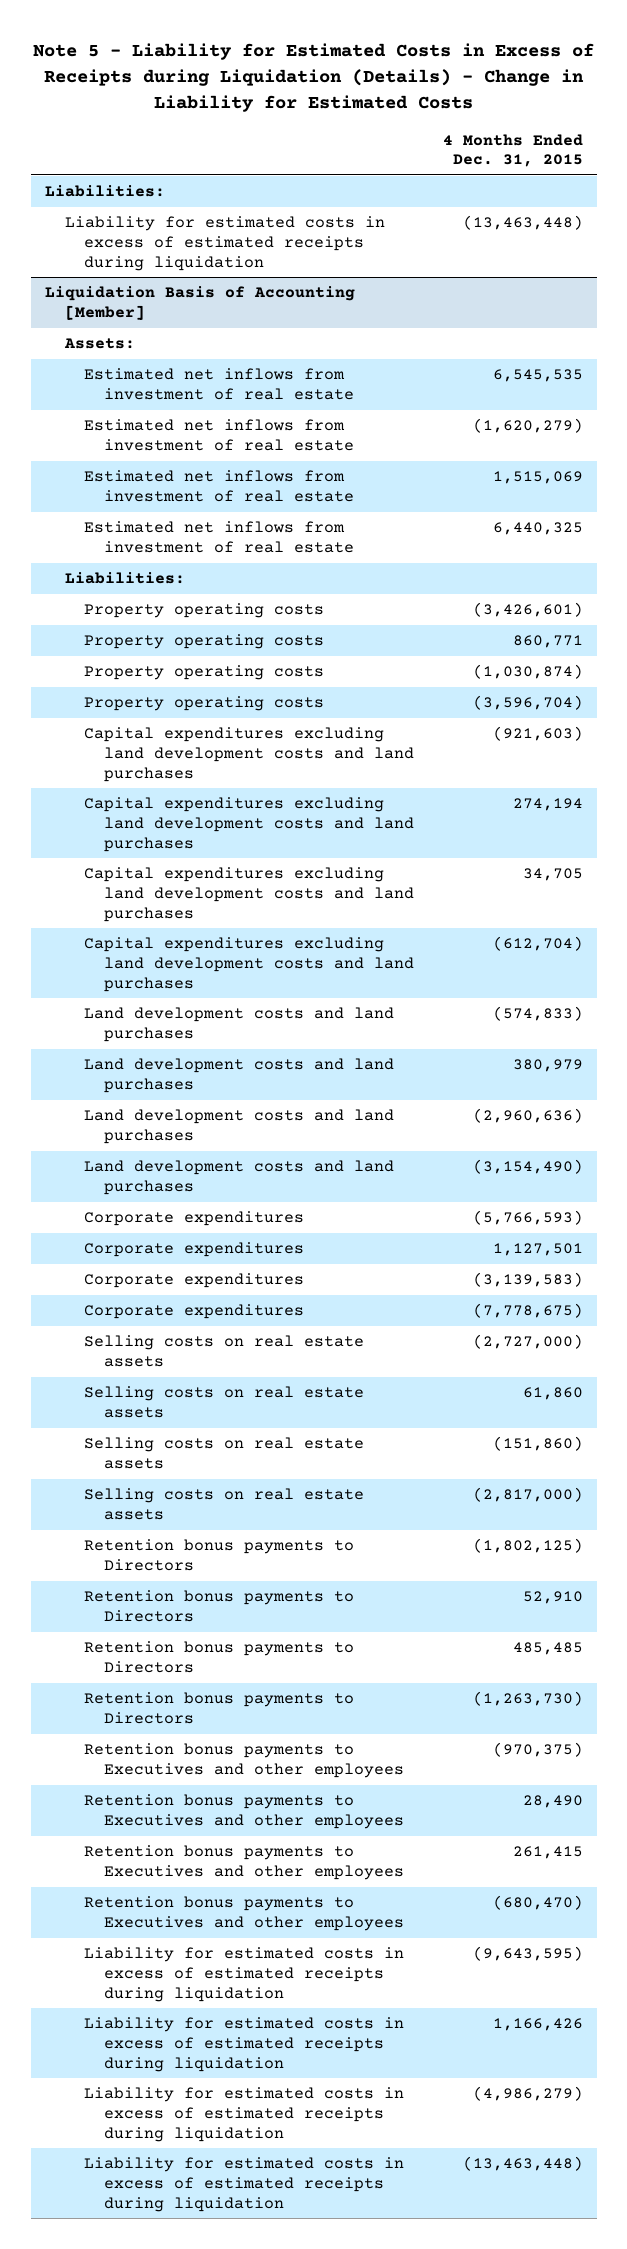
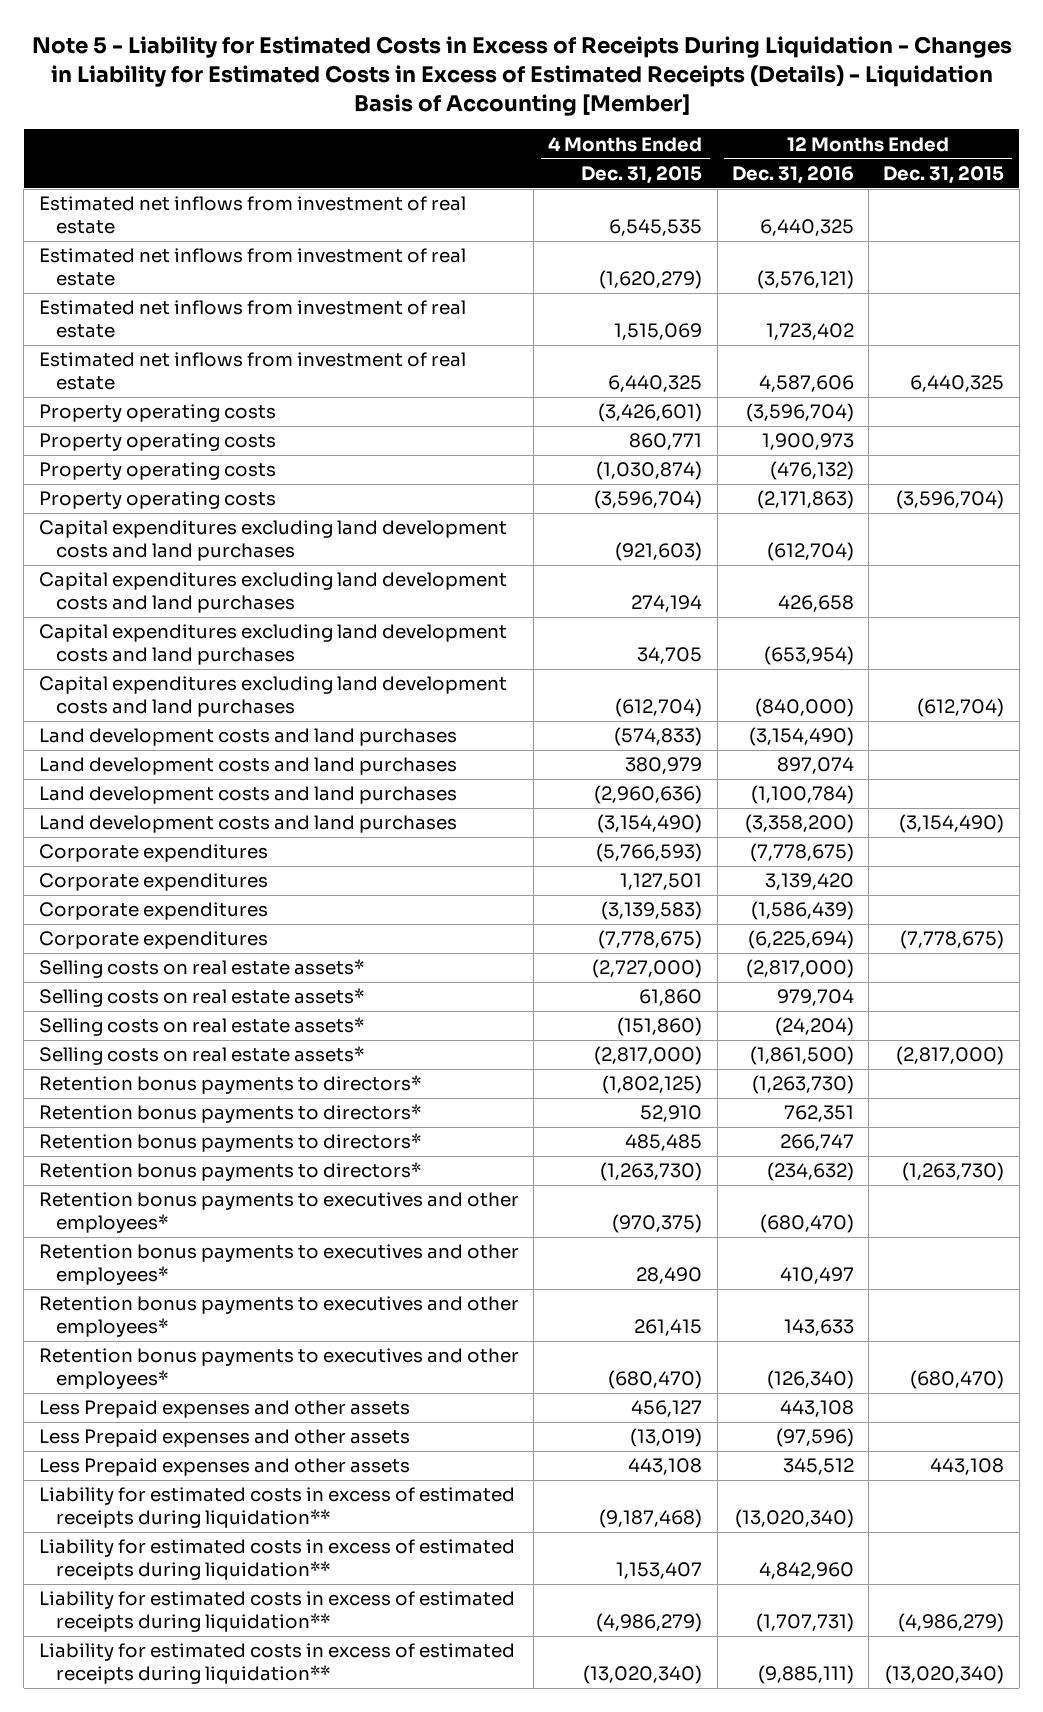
- Note 5 - Liability for Estimated Costs in Excess of Receipts during Liquidation (Details) - Change in Liability for Estimated Costs
+ Note 5 - Liability for Estimated Costs in Excess of Receipts During Liquidation - Changes in Liability for Estimated Costs in Excess of Estimated Receipts (Details) - Liquidation Basis of Accounting [Member]
- | 4 Months Ended Dec. 31, 2015
+ | 4 Months Ended Dec. 31, 2015 | 12 Months Ended Dec. 31, 2016 | 12 Months Ended Dec. 31, 2015
- Liabilities:
- Liability for estimated costs in excess of estimated receipts during liquidation | (13,463,448)
- Liquidation Basis of Accounting [Member]
- Assets:
- Liabilities:
- Selling costs on real estate assets | (2,727,000)
- Selling costs on real estate assets | 61,860
- Selling costs on real estate assets | (151,860)
- Selling costs on real estate assets | (2,817,000)
- Retention bonus payments to Directors | (1,802,125)
- Retention bonus payments to Directors | 52,910
- Retention bonus payments to Directors | 485,485
- Retention bonus payments to Directors | (1,263,730)
- Retention bonus payments to Executives and other employees | (970,375)
- Retention bonus payments to Executives and other employees | 28,490
- Retention bonus payments to Executives and other employees | 261,415
- Retention bonus payments to Executives and other employees | (680,470)
- Liability for estimated costs in excess of estimated receipts during liquidation | (9,643,595)
- Liability for estimated costs in excess of estimated receipts during liquidation | 1,166,426
- Liability for estimated costs in excess of estimated receipts during liquidation | (4,986,279)
- Liability for estimated costs in excess of estimated receipts during liquidation | (13,463,448)
+ Selling costs on real estate assets* | (2,727,000) | (2,817,000) |
+ Selling costs on real estate assets* | 61,860 | 979,704 |
+ Selling costs on real estate assets* | (151,860) | (24,204) |
+ Selling costs on real estate assets* | (2,817,000) | (1,861,500) | (2,817,000)
+ Retention bonus payments to directors* | (1,802,125) | (1,263,730) |
+ Retention bonus payments to directors* | 52,910 | 762,351 |
+ Retention bonus payments to directors* | 485,485 | 266,747 |
+ Retention bonus payments to directors* | (1,263,730) | (234,632) | (1,263,730)
+ Retention bonus payments to executives and other employees* | (970,375) | (680,470) |
+ Retention bonus payments to executives and other employees* | 28,490 | 410,497 |
+ Retention bonus payments to executives and other employees* | 261,415 | 143,633 |
+ Retention bonus payments to executives and other employees* | (680,470) | (126,340) | (680,470)
+ Less Prepaid expenses and other assets | 456,127 | 443,108 |
+ Less Prepaid expenses and other assets | (13,019) | (97,596) |
+ Less Prepaid expenses and other assets | 443,108 | 345,512 | 443,108
+ Liability for estimated costs in excess of estimated receipts during liquidation** | (9,187,468) | (13,020,340) |
+ Liability for estimated costs in excess of estimated receipts during liquidation** | 1,153,407 | 4,842,960 |
+ Liability for estimated costs in excess of estimated receipts during liquidation** | (4,986,279) | (1,707,731) | (4,986,279)
+ Liability for estimated costs in excess of estimated receipts during liquidation** | (13,020,340) | (9,885,111) | (13,020,340)

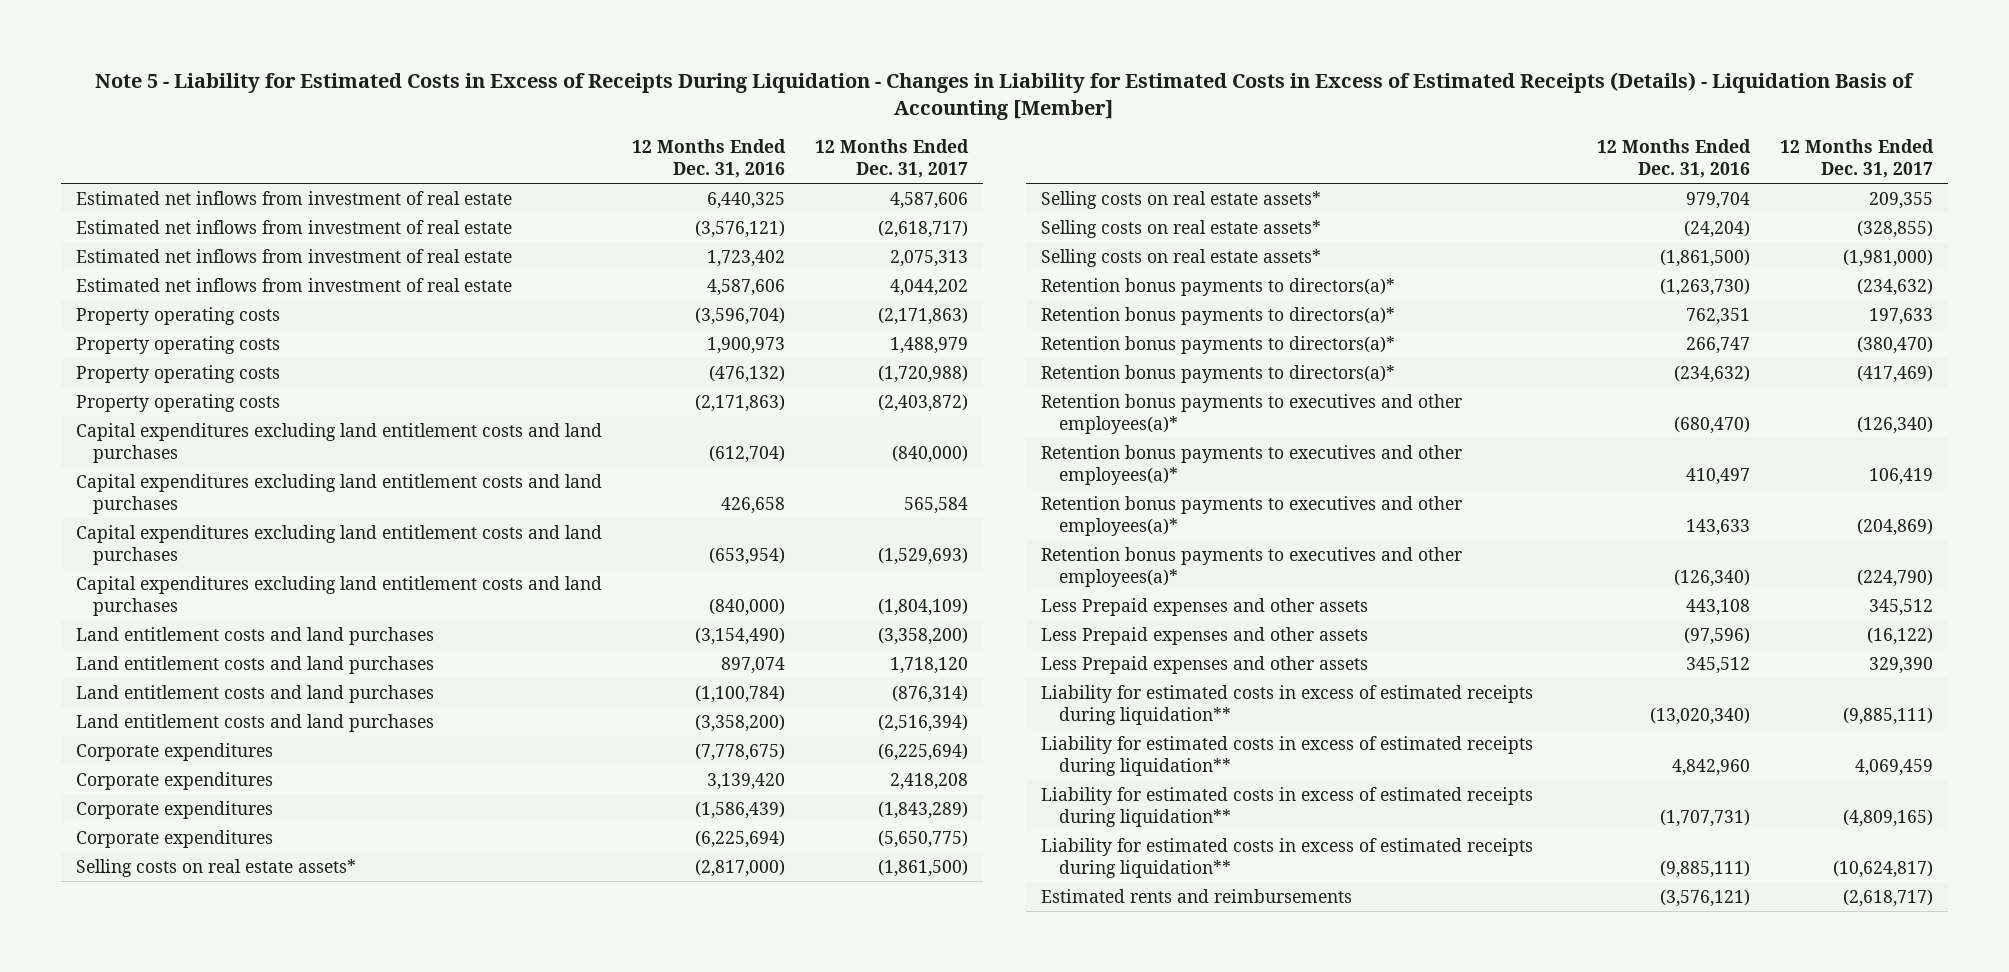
- | 4 Months Ended Dec. 31, 2015 | 12 Months Ended Dec. 31, 2016 | 12 Months Ended Dec. 31, 2015
+ | 12 Months Ended Dec. 31, 2016 | 12 Months Ended Dec. 31, 2017
- Capital expenditures excluding land development costs and land purchases | (921,603) | (612,704) |
- Capital expenditures excluding land development costs and land purchases | 274,194 | 426,658 |
- Capital expenditures excluding land development costs and land purchases | 34,705 | (653,954) |
- Capital expenditures excluding land development costs and land purchases | (612,704) | (840,000) | (612,704)
- Land development costs and land purchases | (574,833) | (3,154,490) |
- Land development costs and land purchases | 380,979 | 897,074 |
- Land development costs and land purchases | (2,960,636) | (1,100,784) |
- Land development costs and land purchases | (3,154,490) | (3,358,200) | (3,154,490)
+ Capital expenditures excluding land entitlement costs and land purchases | (612,704) | (840,000)
+ Capital expenditures excluding land entitlement costs and land purchases | 426,658 | 565,584
+ Capital expenditures excluding land entitlement costs and land purchases | (653,954) | (1,529,693)
+ Capital expenditures excluding land entitlement costs and land purchases | (840,000) | (1,804,109)
+ Land entitlement costs and land purchases | (3,154,490) | (3,358,200)
+ Land entitlement costs and land purchases | 897,074 | 1,718,120
+ Land entitlement costs and land purchases | (1,100,784) | (876,314)
+ Land entitlement costs and land purchases | (3,358,200) | (2,516,394)
- Retention bonus payments to directors* | (1,802,125) | (1,263,730) |
- Retention bonus payments to directors* | 52,910 | 762,351 |
- Retention bonus payments to directors* | 485,485 | 266,747 |
- Retention bonus payments to directors* | (1,263,730) | (234,632) | (1,263,730)
- Retention bonus payments to executives and other employees* | (970,375) | (680,470) |
- Retention bonus payments to executives and other employees* | 28,490 | 410,497 |
- Retention bonus payments to executives and other employees* | 261,415 | 143,633 |
- Retention bonus payments to executives and other employees* | (680,470) | (126,340) | (680,470)
+ Retention bonus payments to directors(a)* | (1,263,730) | (234,632)
+ Retention bonus payments to directors(a)* | 762,351 | 197,633
+ Retention bonus payments to directors(a)* | 266,747 | (380,470)
+ Retention bonus payments to directors(a)* | (234,632) | (417,469)
+ Retention bonus payments to executives and other employees(a)* | (680,470) | (126,340)
+ Retention bonus payments to executives and other employees(a)* | 410,497 | 106,419
+ Retention bonus payments to executives and other employees(a)* | 143,633 | (204,869)
+ Retention bonus payments to executives and other employees(a)* | (126,340) | (224,790)
+ Estimated rents and reimbursements | (3,576,121) | (2,618,717)

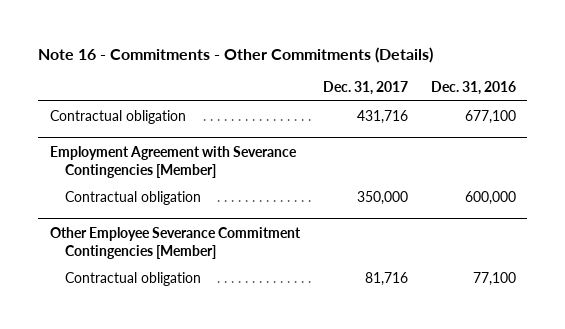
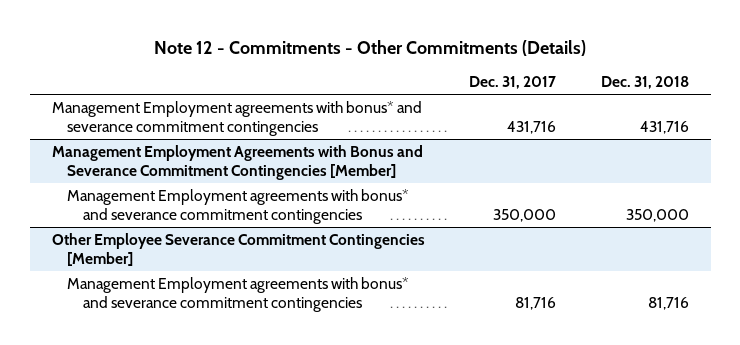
- Note 16 - Commitments - Other Commitments (Details)
+ Note 12 - Commitments - Other Commitments (Details)
- | Dec. 31, 2017 | Dec. 31, 2016
+ | Dec. 31, 2017 | Dec. 31, 2018
- Contractual obligation | 431,716 | 677,100
- Employment Agreement with Severance Contingencies [Member]
- Contractual obligation | 350,000 | 600,000
+ Management Employment agreements with bonus* and severance commitment contingencies | 431,716 | 431,716
+ Management Employment Agreements with Bonus and Severance Commitment Contingencies [Member]
+ Management Employment agreements with bonus* and severance commitment contingencies | 350,000 | 350,000
@ Other Employee Severance Commitment Contingencies [Member]
- Contractual obligation | 81,716 | 77,100
+ Management Employment agreements with bonus* and severance commitment contingencies | 81,716 | 81,716

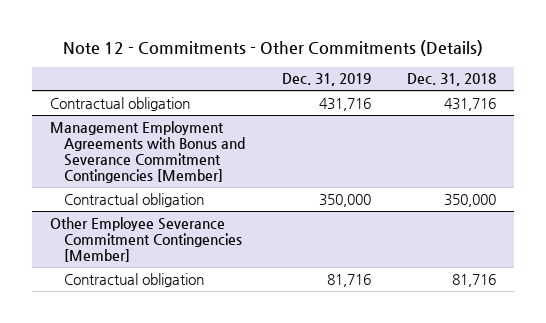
- | Dec. 31, 2017 | Dec. 31, 2018
+ | Dec. 31, 2019 | Dec. 31, 2018
- Management Employment agreements with bonus* and severance commitment contingencies | 431,716 | 431,716
+ Contractual obligation | 431,716 | 431,716
@ Management Employment Agreements with Bonus and Severance Commitment Contingencies [Member]
- Management Employment agreements with bonus* and severance commitment contingencies | 350,000 | 350,000
+ Contractual obligation | 350,000 | 350,000
@ Other Employee Severance Commitment Contingencies [Member]
- Management Employment agreements with bonus* and severance commitment contingencies | 81,716 | 81,716
+ Contractual obligation | 81,716 | 81,716

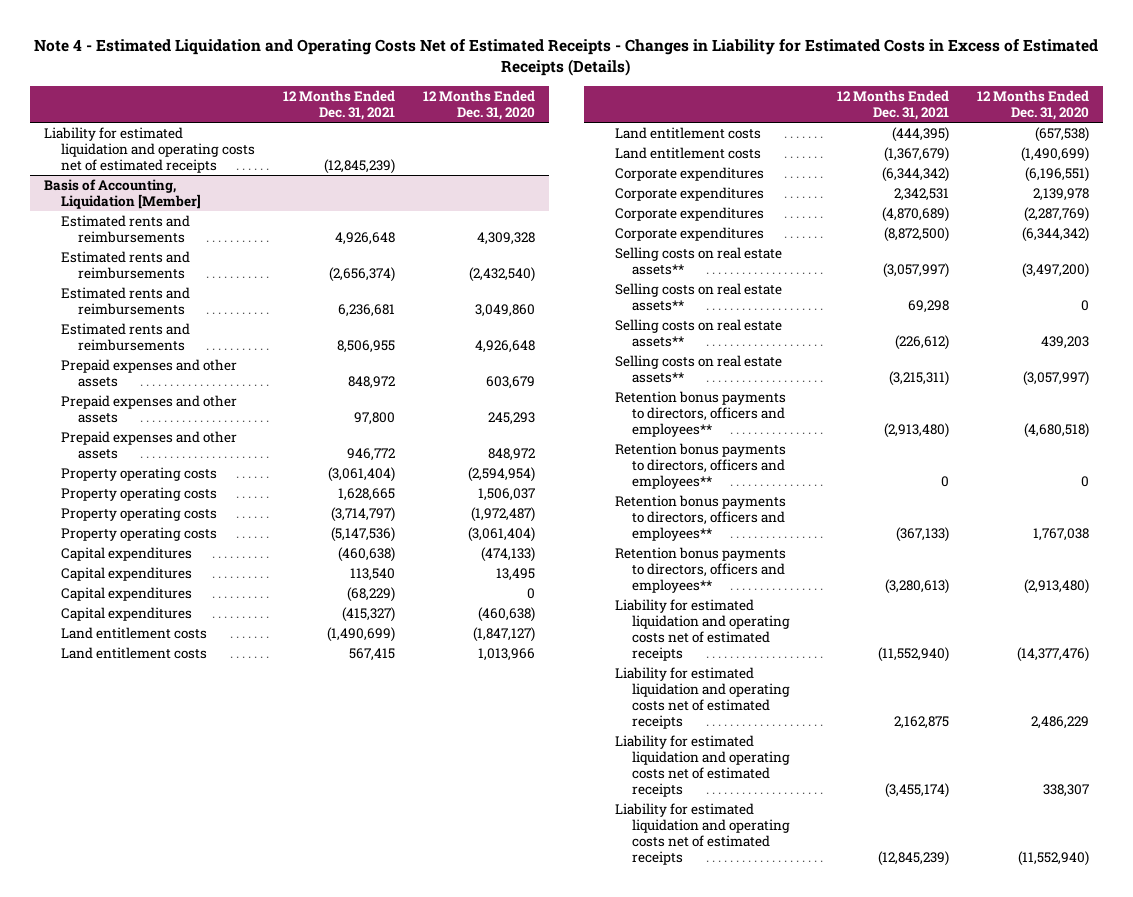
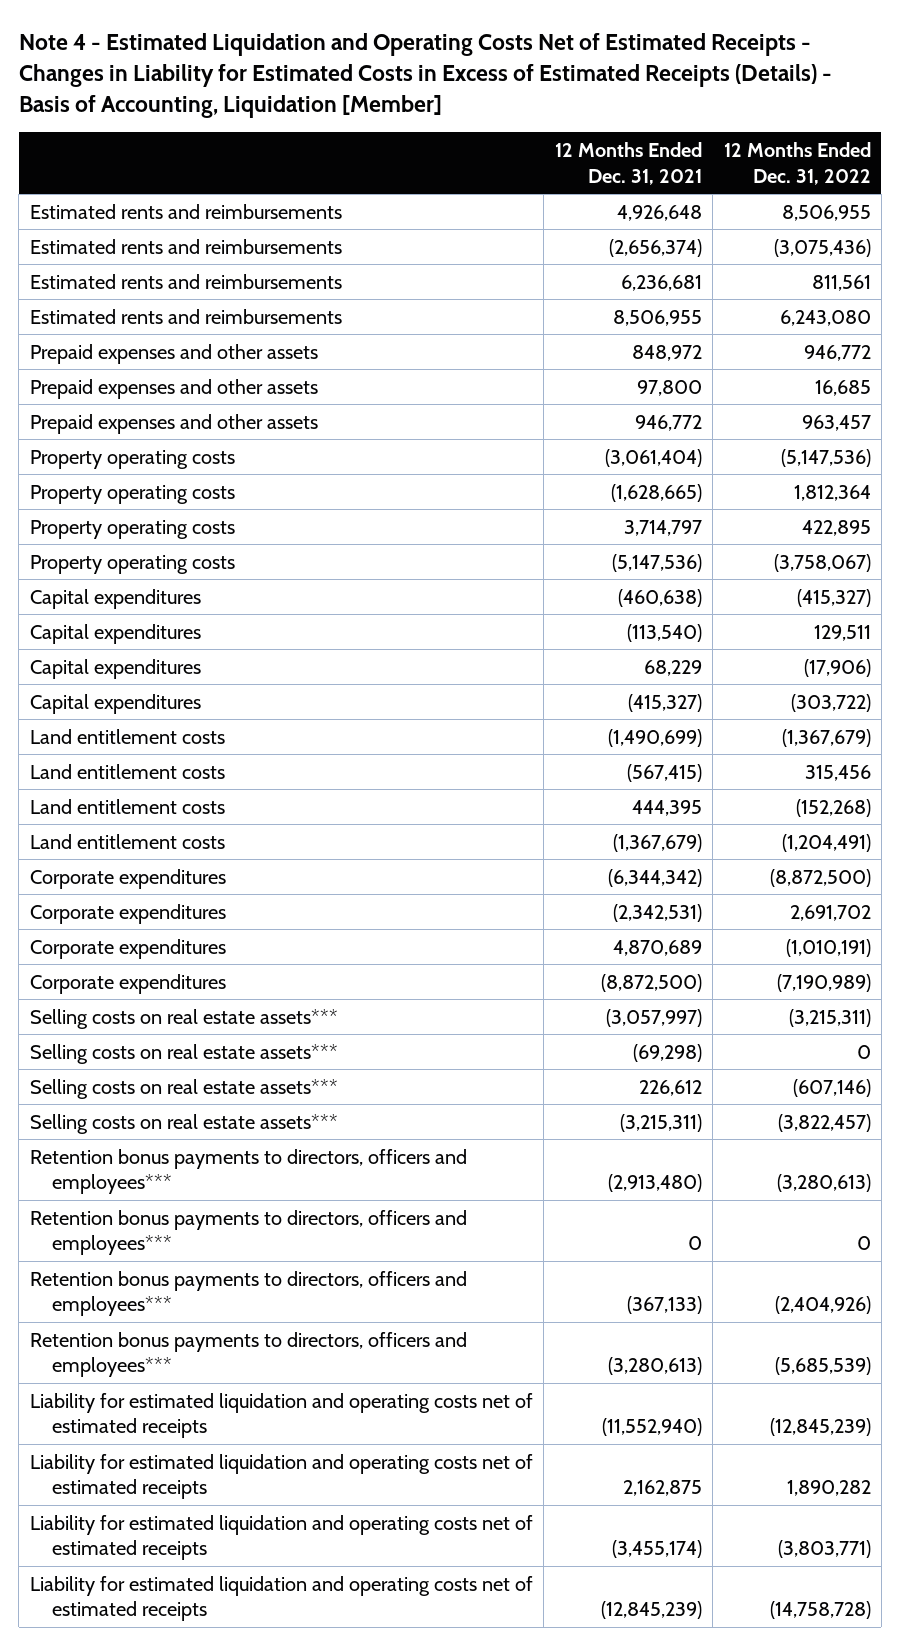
- Note 4 - Estimated Liquidation and Operating Costs Net of Estimated Receipts - Changes in Liability for Estimated Costs in Excess of Estimated Receipts (Details)
+ Note 4 - Estimated Liquidation and Operating Costs Net of Estimated Receipts - Changes in Liability for Estimated Costs in Excess of Estimated Receipts (Details) - Basis of Accounting, Liquidation [Member]
- | 12 Months Ended Dec. 31, 2021 | 12 Months Ended Dec. 31, 2020
+ | 12 Months Ended Dec. 31, 2021 | 12 Months Ended Dec. 31, 2022
- Liability for estimated liquidation and operating costs net of estimated receipts | (12,845,239) |
- Basis of Accounting, Liquidation [Member]
- Property operating costs | 1,628,665 | 1,506,037
- Property operating costs | (3,714,797) | (1,972,487)
+ Property operating costs | (1,628,665) | 1,812,364
+ Property operating costs | 3,714,797 | 422,895
- Capital expenditures | 113,540 | 13,495
- Capital expenditures | (68,229) | 0
+ Capital expenditures | (113,540) | 129,511
+ Capital expenditures | 68,229 | (17,906)
- Land entitlement costs | 567,415 | 1,013,966
- Land entitlement costs | (444,395) | (657,538)
+ Land entitlement costs | (567,415) | 315,456
+ Land entitlement costs | 444,395 | (152,268)
- Corporate expenditures | 2,342,531 | 2,139,978
- Corporate expenditures | (4,870,689) | (2,287,769)
+ Corporate expenditures | (2,342,531) | 2,691,702
+ Corporate expenditures | 4,870,689 | (1,010,191)
- Selling costs on real estate assets** | (3,057,997) | (3,497,200)
- Selling costs on real estate assets** | 69,298 | 0
- Selling costs on real estate assets** | (226,612) | 439,203
- Selling costs on real estate assets** | (3,215,311) | (3,057,997)
- Retention bonus payments to directors, officers and employees** | (2,913,480) | (4,680,518)
- Retention bonus payments to directors, officers and employees** | 0 | 0
- Retention bonus payments to directors, officers and employees** | (367,133) | 1,767,038
- Retention bonus payments to directors, officers and employees** | (3,280,613) | (2,913,480)
+ Selling costs on real estate assets*** | (3,057,997) | (3,215,311)
+ Selling costs on real estate assets*** | (69,298) | 0
+ Selling costs on real estate assets*** | 226,612 | (607,146)
+ Selling costs on real estate assets*** | (3,215,311) | (3,822,457)
+ Retention bonus payments to directors, officers and employees*** | (2,913,480) | (3,280,613)
+ Retention bonus payments to directors, officers and employees*** | 0 | 0
+ Retention bonus payments to directors, officers and employees*** | (367,133) | (2,404,926)
+ Retention bonus payments to directors, officers and employees*** | (3,280,613) | (5,685,539)

